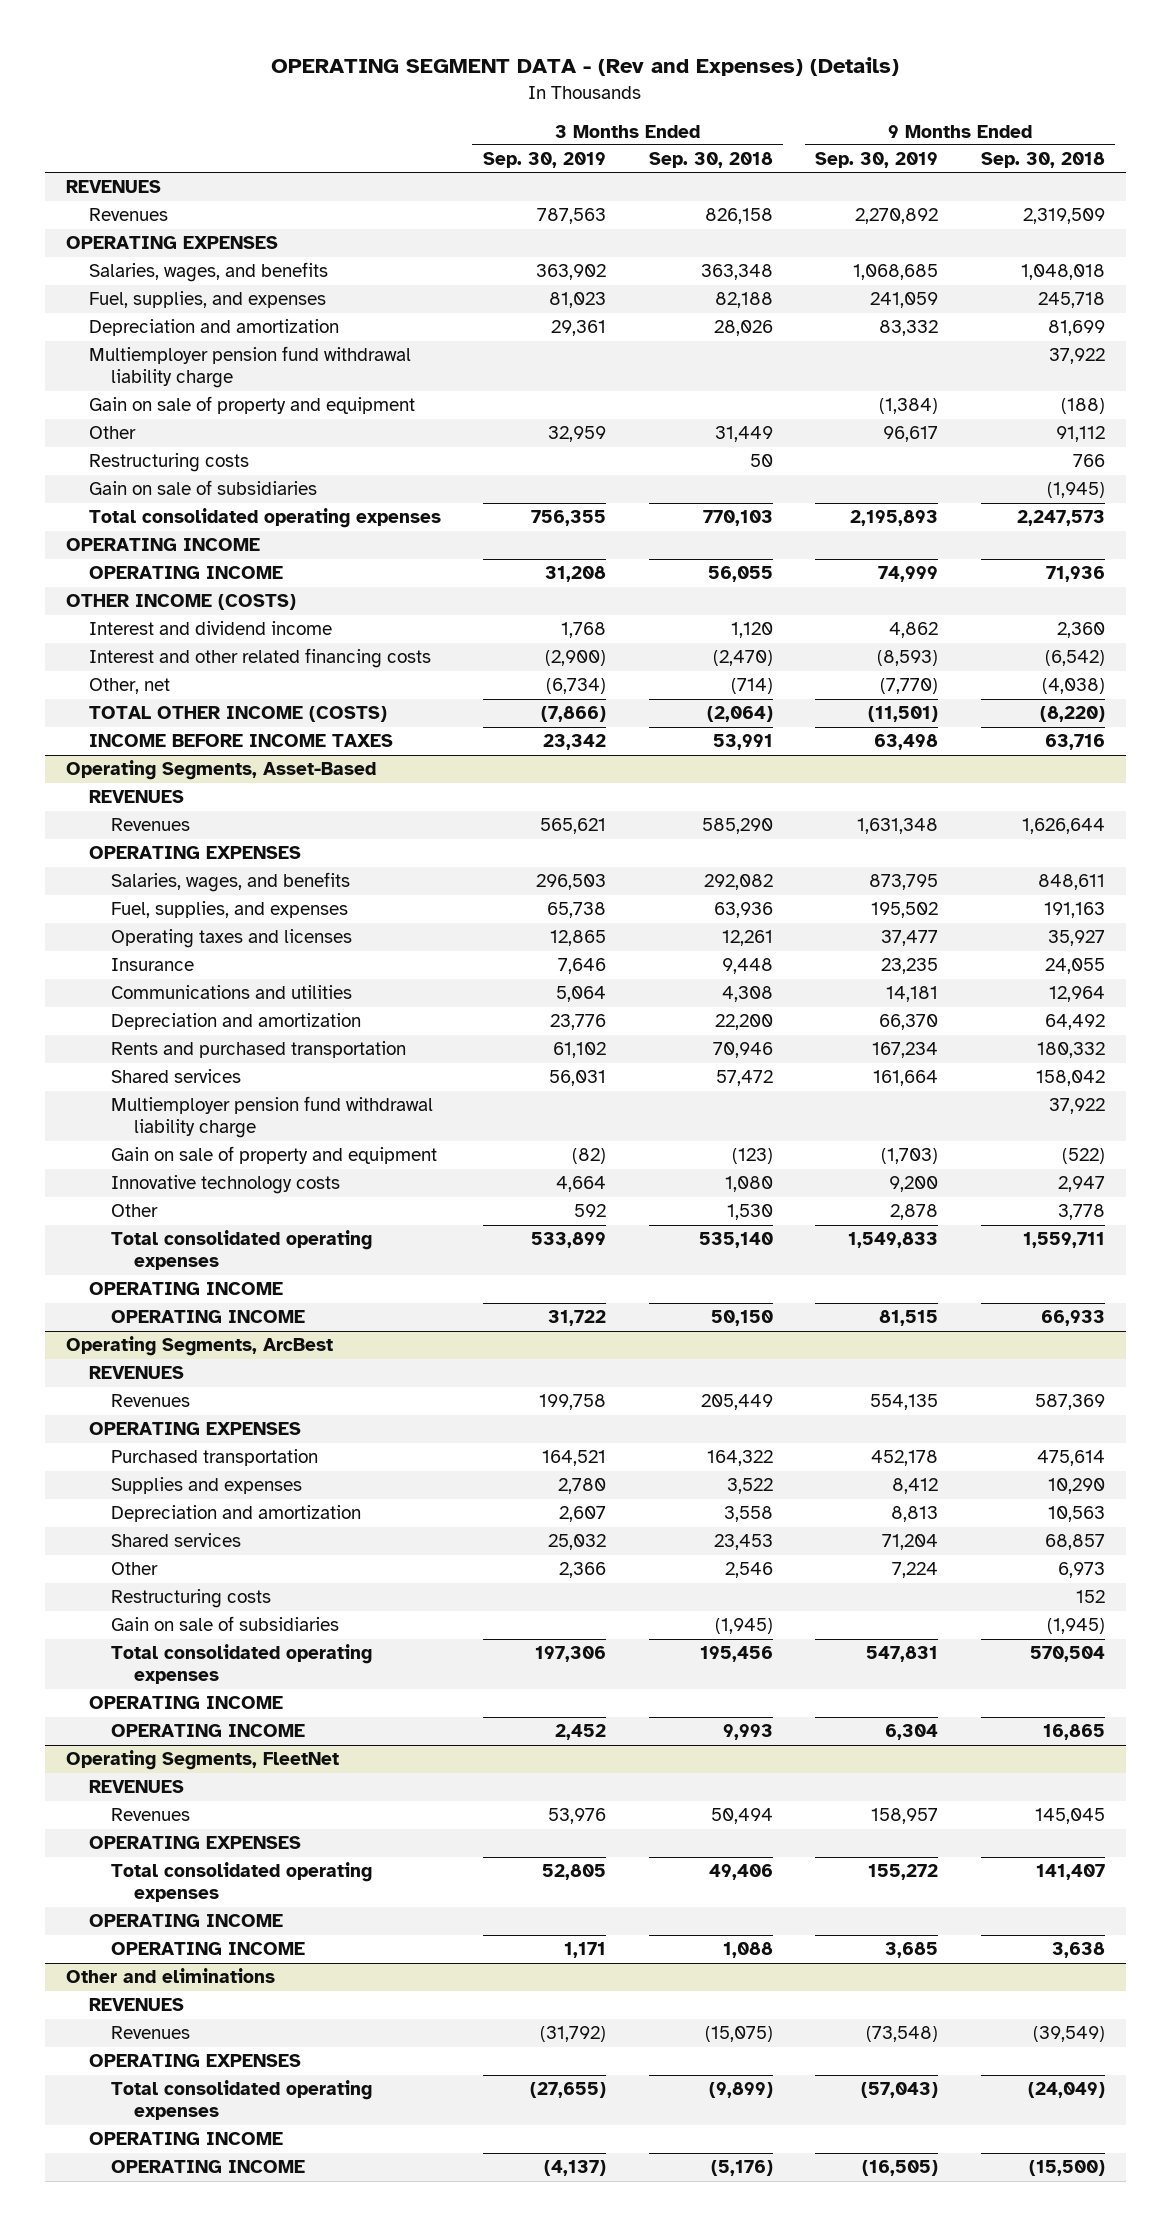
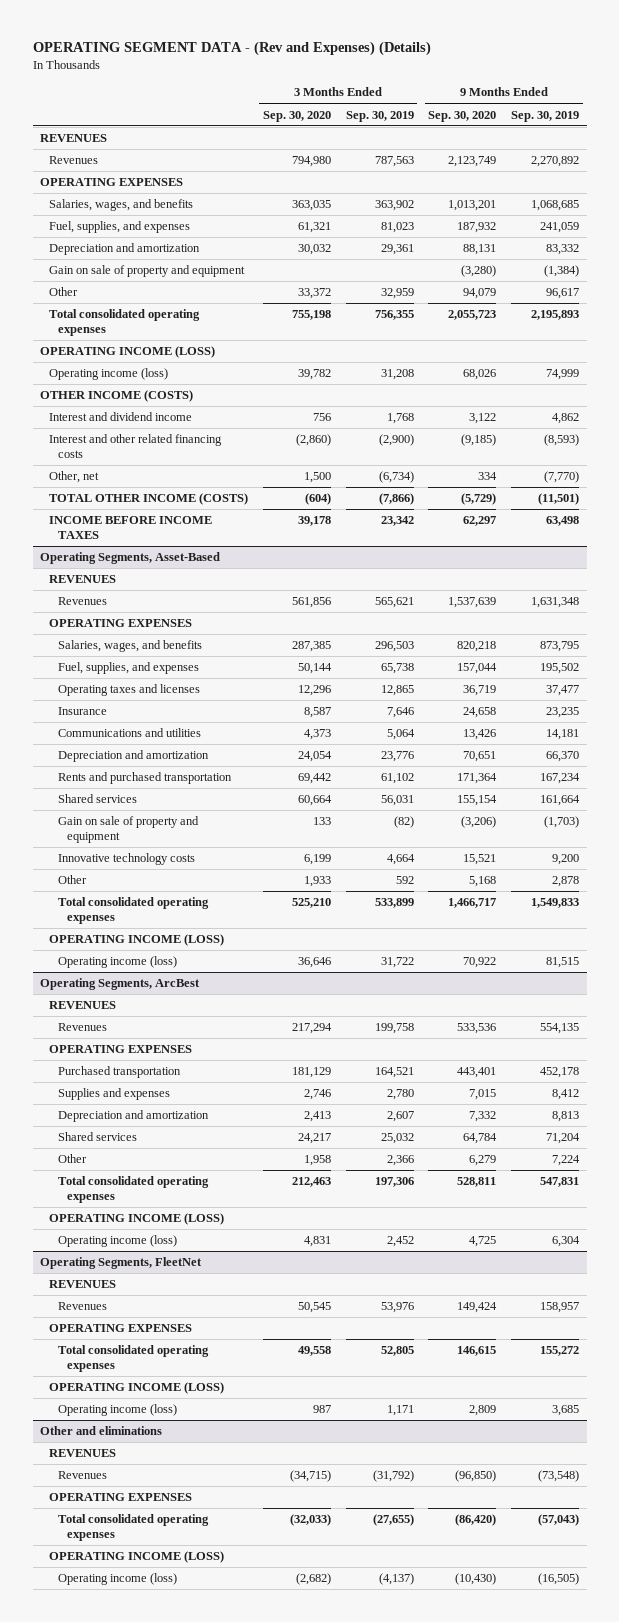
- | 3 Months Ended Sep. 30, 2019 | 3 Months Ended Sep. 30, 2018 | 9 Months Ended Sep. 30, 2019 | 9 Months Ended Sep. 30, 2018
+ | 3 Months Ended Sep. 30, 2020 | 3 Months Ended Sep. 30, 2019 | 9 Months Ended Sep. 30, 2020 | 9 Months Ended Sep. 30, 2019
- Multiemployer pension fund withdrawal liability charge | | | | 37,922
- Restructuring costs | | 50 | | 766
- Gain on sale of subsidiaries | | | | (1,945)
- OPERATING INCOME
- OPERATING INCOME | 31,208 | 56,055 | 74,999 | 71,936
+ OPERATING INCOME (LOSS)
+ Operating income (loss) | 39,782 | 31,208 | 68,026 | 74,999
@ Operating Segments, Asset-Based
- Multiemployer pension fund withdrawal liability charge | | | | 37,922
- OPERATING INCOME
- OPERATING INCOME | 31,722 | 50,150 | 81,515 | 66,933
+ OPERATING INCOME (LOSS)
+ Operating income (loss) | 36,646 | 31,722 | 70,922 | 81,515
@ Operating Segments, ArcBest
- Restructuring costs | | | | 152
- Gain on sale of subsidiaries | | (1,945) | | (1,945)
- OPERATING INCOME
- OPERATING INCOME | 2,452 | 9,993 | 6,304 | 16,865
+ OPERATING INCOME (LOSS)
+ Operating income (loss) | 4,831 | 2,452 | 4,725 | 6,304
@ Operating Segments, FleetNet
- OPERATING INCOME
- OPERATING INCOME | 1,171 | 1,088 | 3,685 | 3,638
+ OPERATING INCOME (LOSS)
+ Operating income (loss) | 987 | 1,171 | 2,809 | 3,685
@ Other and eliminations
- OPERATING INCOME
- OPERATING INCOME | (4,137) | (5,176) | (16,505) | (15,500)
+ OPERATING INCOME (LOSS)
+ Operating income (loss) | (2,682) | (4,137) | (10,430) | (16,505)

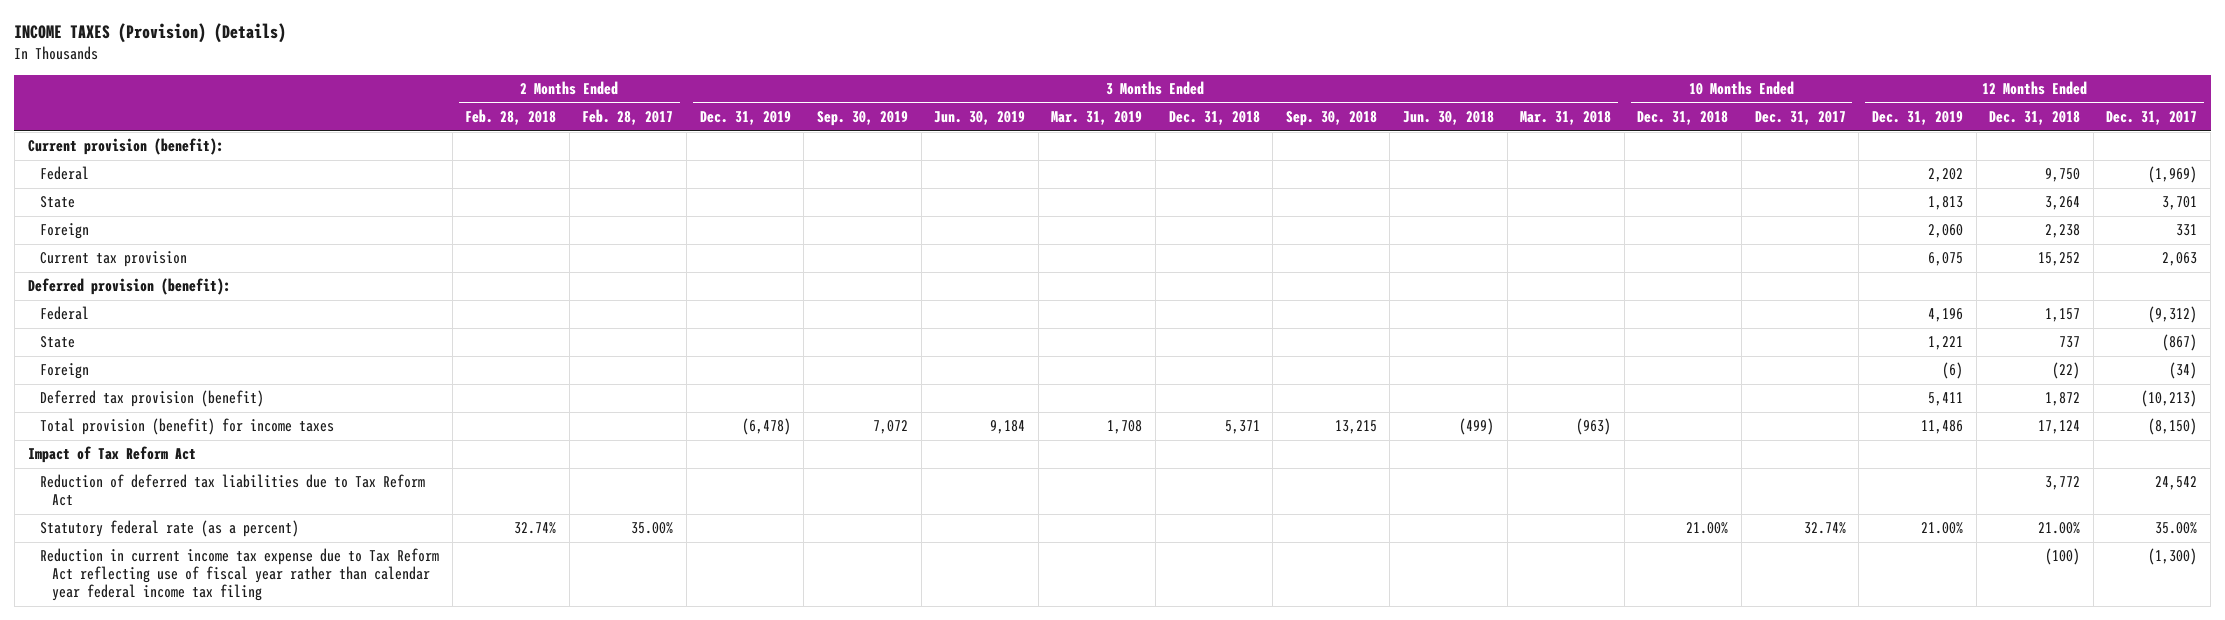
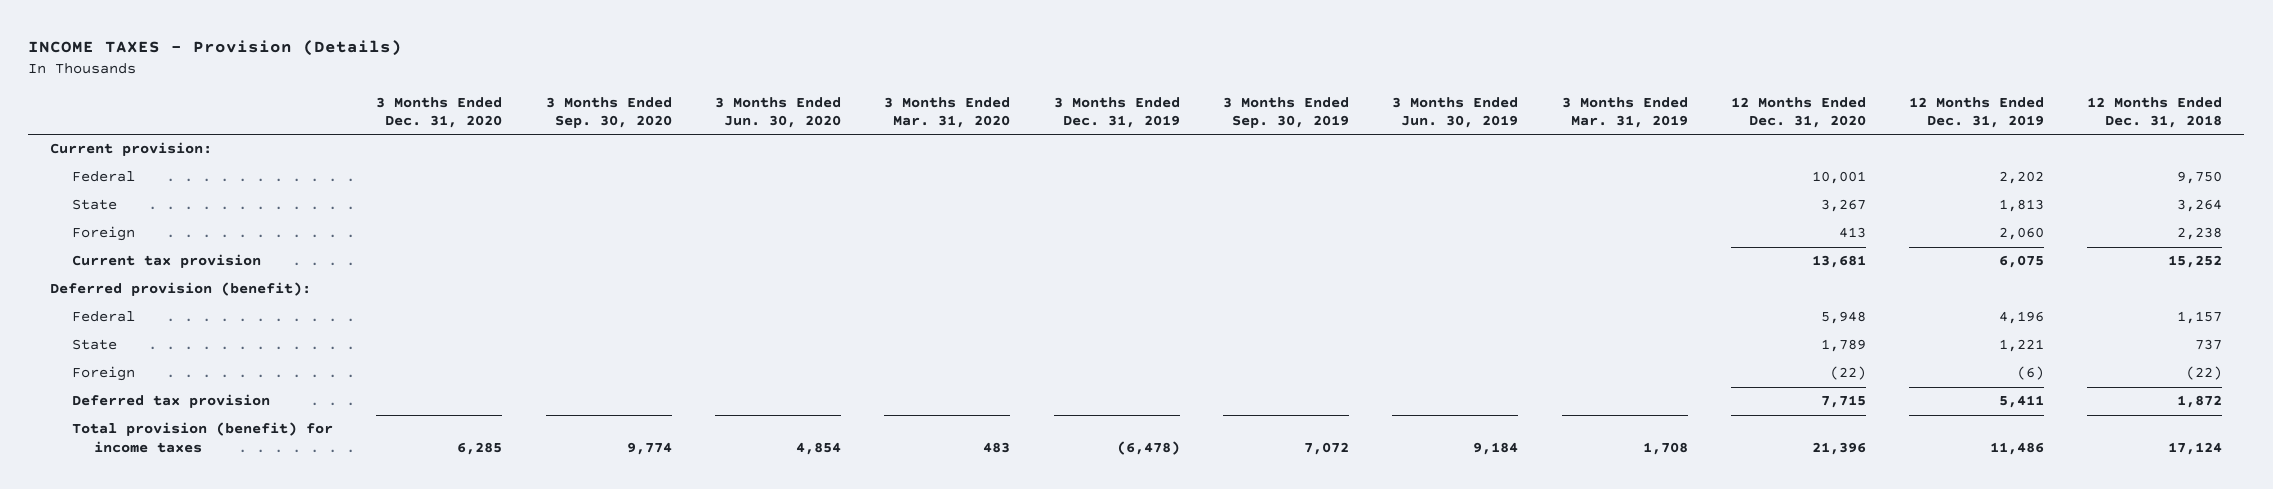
- INCOME TAXES (Provision) (Details)
+ INCOME TAXES - Provision (Details)
- | 2 Months Ended Feb. 28, 2018 | 2 Months Ended Feb. 28, 2017 | 3 Months Ended Dec. 31, 2019 | 3 Months Ended Sep. 30, 2019 | 3 Months Ended Jun. 30, 2019 | 3 Months Ended Mar. 31, 2019 | 3 Months Ended Dec. 31, 2018 | 3 Months Ended Sep. 30, 2018 | 3 Months Ended Jun. 30, 2018 | 3 Months Ended Mar. 31, 2018 | 10 Months Ended Dec. 31, 2018 | 10 Months Ended Dec. 31, 2017 | 12 Months Ended Dec. 31, 2019 | 12 Months Ended Dec. 31, 2018 | 12 Months Ended Dec. 31, 2017
+ | 3 Months Ended Dec. 31, 2020 | 3 Months Ended Sep. 30, 2020 | 3 Months Ended Jun. 30, 2020 | 3 Months Ended Mar. 31, 2020 | 3 Months Ended Dec. 31, 2019 | 3 Months Ended Sep. 30, 2019 | 3 Months Ended Jun. 30, 2019 | 3 Months Ended Mar. 31, 2019 | 12 Months Ended Dec. 31, 2020 | 12 Months Ended Dec. 31, 2019 | 12 Months Ended Dec. 31, 2018
- Current provision (benefit):
+ Current provision:
- Deferred tax provision (benefit) | | | | | | | | | | | | | 5,411 | 1,872 | (10,213)
+ Deferred tax provision | | | | | | | | | 7,715 | 5,411 | 1,872
- Impact of Tax Reform Act
- Reduction of deferred tax liabilities due to Tax Reform Act | | | | | | | | | | | | | | 3,772 | 24,542
- Statutory federal rate (as a percent) | 32.74% | 35.00% | | | | | | | | | 21.00% | 32.74% | 21.00% | 21.00% | 35.00%
- Reduction in current income tax expense due to Tax Reform Act reflecting use of fiscal year rather than calendar year federal income tax filing | | | | | | | | | | | | | | (100) | (1,300)

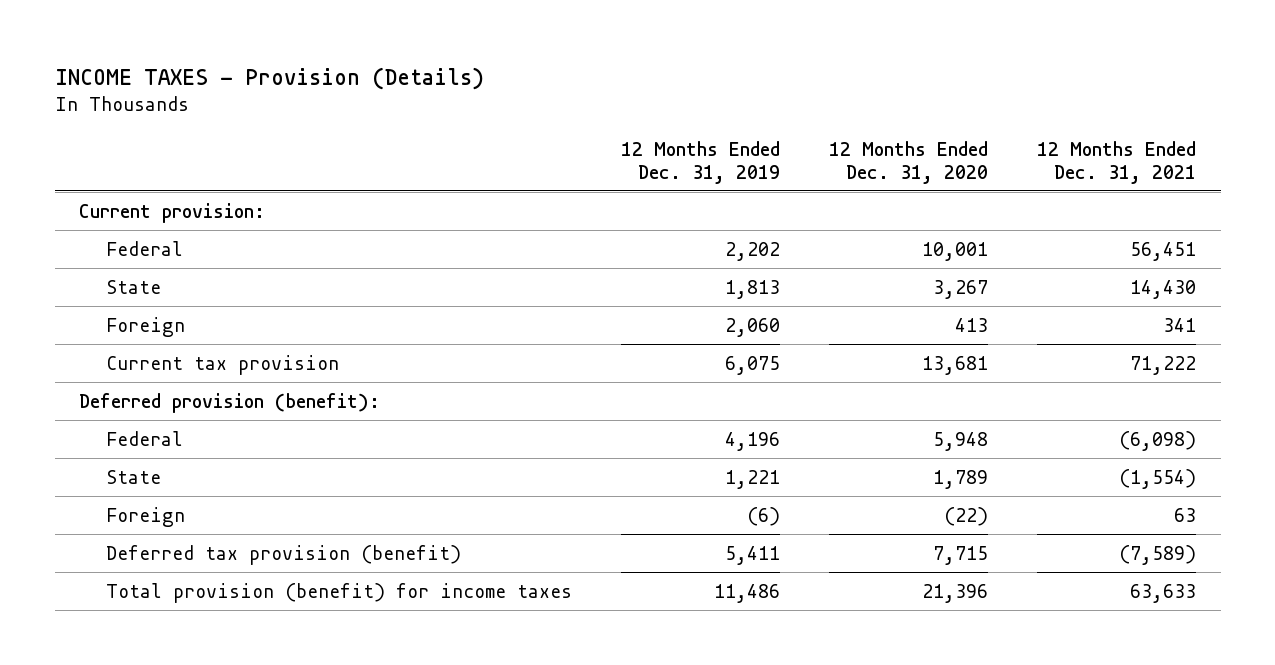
- | 3 Months Ended Dec. 31, 2020 | 3 Months Ended Sep. 30, 2020 | 3 Months Ended Jun. 30, 2020 | 3 Months Ended Mar. 31, 2020 | 3 Months Ended Dec. 31, 2019 | 3 Months Ended Sep. 30, 2019 | 3 Months Ended Jun. 30, 2019 | 3 Months Ended Mar. 31, 2019 | 12 Months Ended Dec. 31, 2020 | 12 Months Ended Dec. 31, 2019 | 12 Months Ended Dec. 31, 2018
+ | 12 Months Ended Dec. 31, 2019 | 12 Months Ended Dec. 31, 2020 | 12 Months Ended Dec. 31, 2021
- Deferred tax provision | | | | | | | | | 7,715 | 5,411 | 1,872
+ Deferred tax provision (benefit) | 5,411 | 7,715 | (7,589)

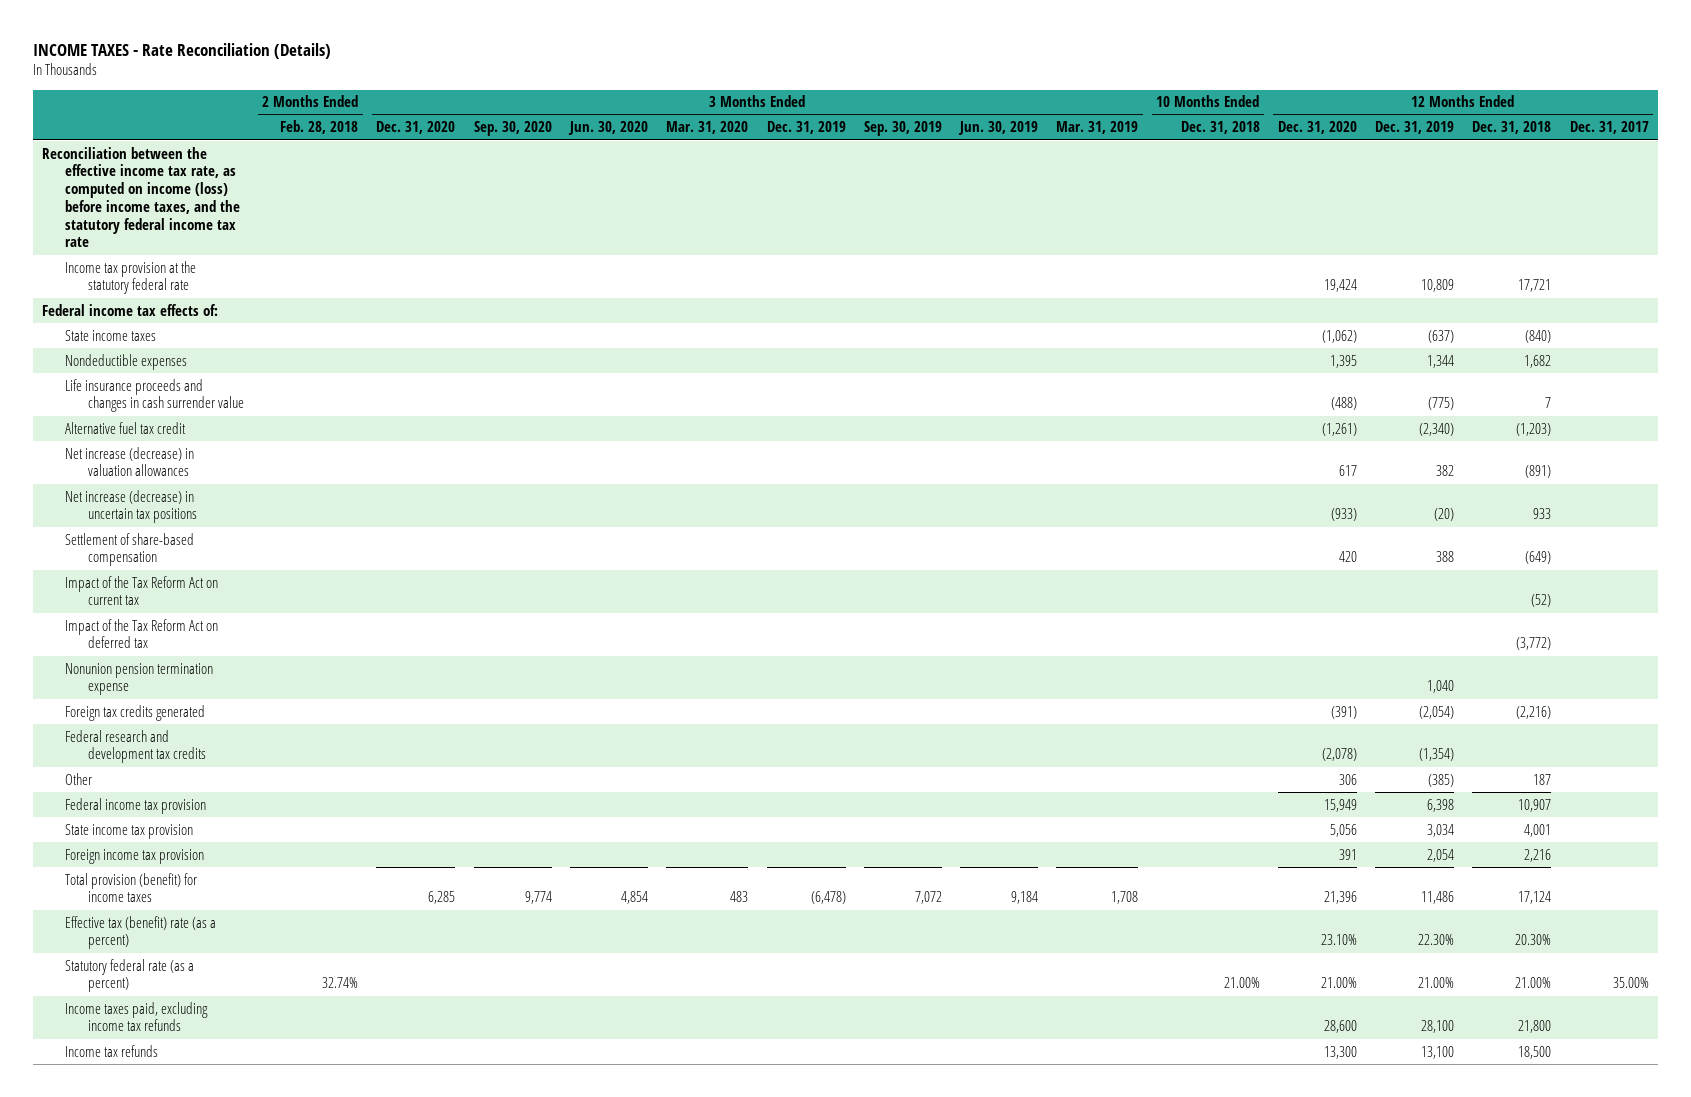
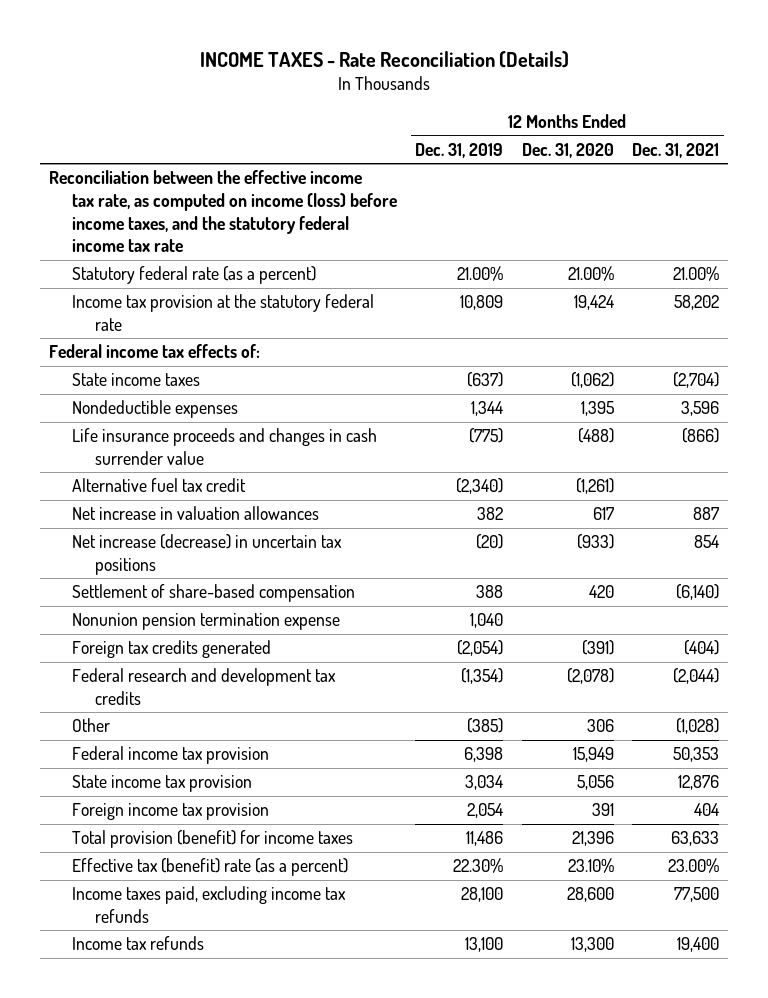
- | 2 Months Ended Feb. 28, 2018 | 3 Months Ended Dec. 31, 2020 | 3 Months Ended Sep. 30, 2020 | 3 Months Ended Jun. 30, 2020 | 3 Months Ended Mar. 31, 2020 | 3 Months Ended Dec. 31, 2019 | 3 Months Ended Sep. 30, 2019 | 3 Months Ended Jun. 30, 2019 | 3 Months Ended Mar. 31, 2019 | 10 Months Ended Dec. 31, 2018 | 12 Months Ended Dec. 31, 2020 | 12 Months Ended Dec. 31, 2019 | 12 Months Ended Dec. 31, 2018 | 12 Months Ended Dec. 31, 2017
+ | 12 Months Ended Dec. 31, 2019 | 12 Months Ended Dec. 31, 2020 | 12 Months Ended Dec. 31, 2021
moved up: Statutory federal rate (as a percent) | 21.00% | 21.00% | 21.00%
- Net increase (decrease) in valuation allowances | | | | | | | | | | | 617 | 382 | (891) |
+ Net increase in valuation allowances | 382 | 617 | 887
- Impact of the Tax Reform Act on current tax | | | | | | | | | | | | | (52) |
- Impact of the Tax Reform Act on deferred tax | | | | | | | | | | | | | (3,772) |

